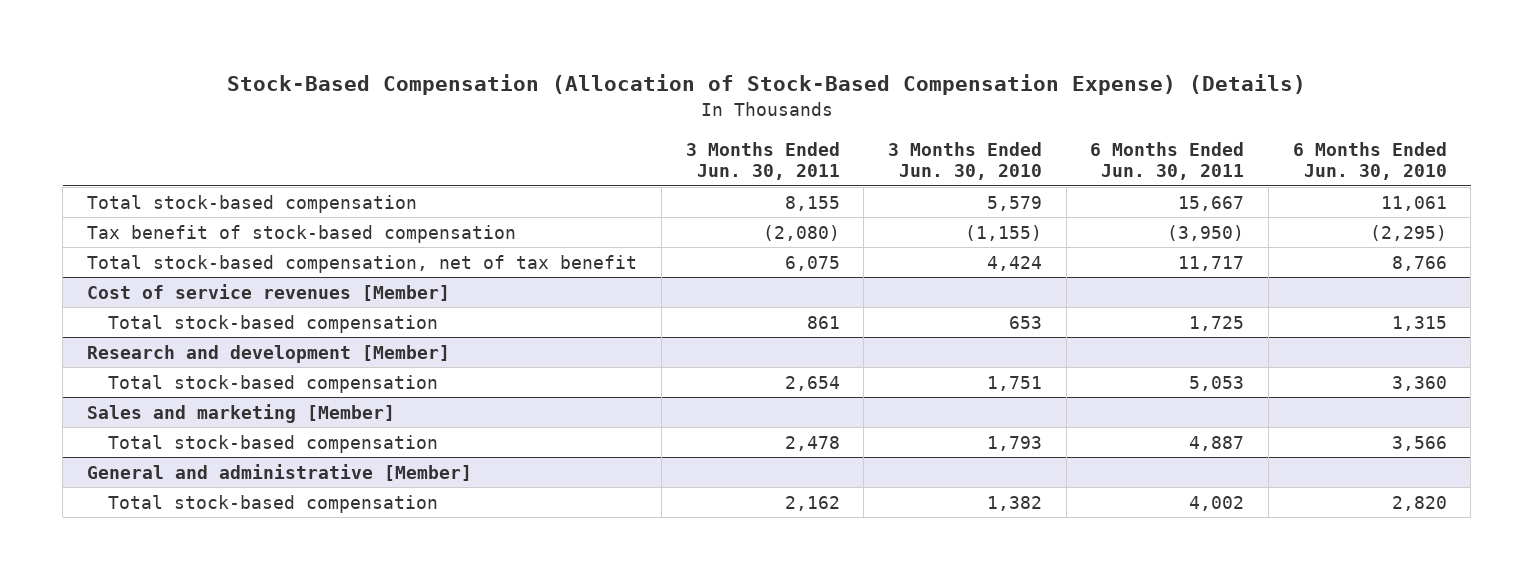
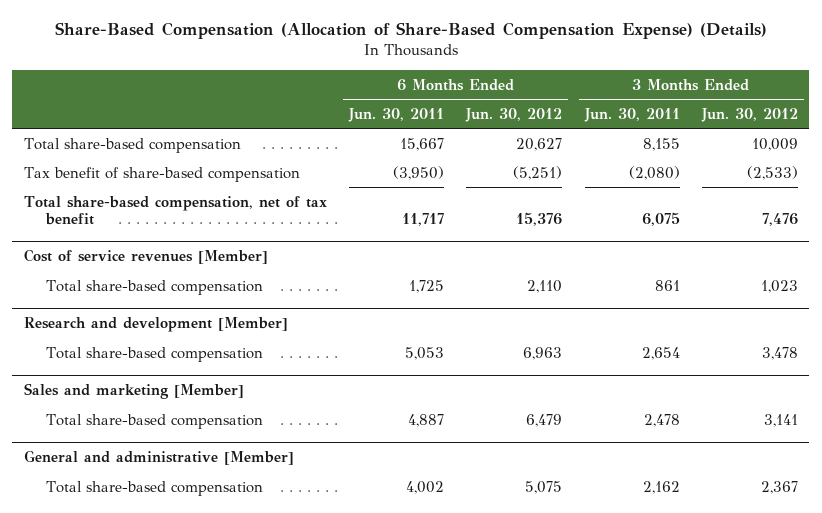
- Stock-Based Compensation (Allocation of Stock-Based Compensation Expense) (Details)
+ Share-Based Compensation (Allocation of Share-Based Compensation Expense) (Details)
- | 3 Months Ended Jun. 30, 2011 | 3 Months Ended Jun. 30, 2010 | 6 Months Ended Jun. 30, 2011 | 6 Months Ended Jun. 30, 2010
+ | 6 Months Ended Jun. 30, 2011 | 6 Months Ended Jun. 30, 2012 | 3 Months Ended Jun. 30, 2011 | 3 Months Ended Jun. 30, 2012
- Total stock-based compensation | 8,155 | 5,579 | 15,667 | 11,061
- Tax benefit of stock-based compensation | (2,080) | (1,155) | (3,950) | (2,295)
- Total stock-based compensation, net of tax benefit | 6,075 | 4,424 | 11,717 | 8,766
+ Total share-based compensation | 15,667 | 20,627 | 8,155 | 10,009
+ Tax benefit of share-based compensation | (3,950) | (5,251) | (2,080) | (2,533)
+ Total share-based compensation, net of tax benefit | 11,717 | 15,376 | 6,075 | 7,476
@ Cost of service revenues [Member]
- Total stock-based compensation | 861 | 653 | 1,725 | 1,315
+ Total share-based compensation | 1,725 | 2,110 | 861 | 1,023
@ Research and development [Member]
- Total stock-based compensation | 2,654 | 1,751 | 5,053 | 3,360
+ Total share-based compensation | 5,053 | 6,963 | 2,654 | 3,478
@ Sales and marketing [Member]
- Total stock-based compensation | 2,478 | 1,793 | 4,887 | 3,566
+ Total share-based compensation | 4,887 | 6,479 | 2,478 | 3,141
@ General and administrative [Member]
- Total stock-based compensation | 2,162 | 1,382 | 4,002 | 2,820
+ Total share-based compensation | 4,002 | 5,075 | 2,162 | 2,367

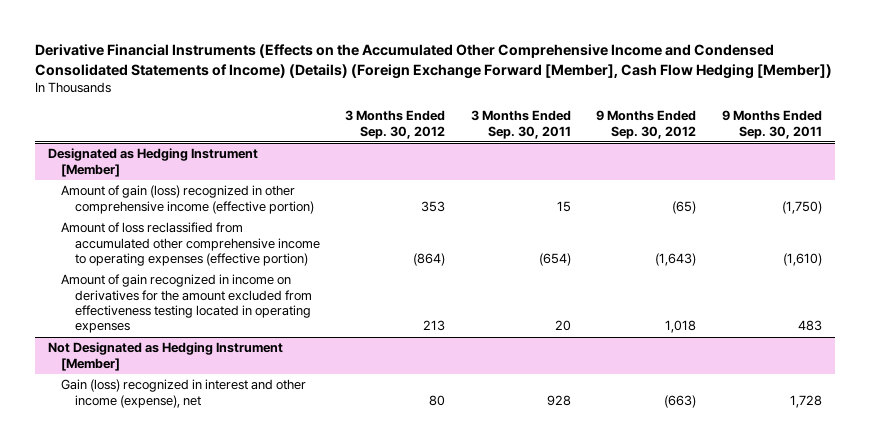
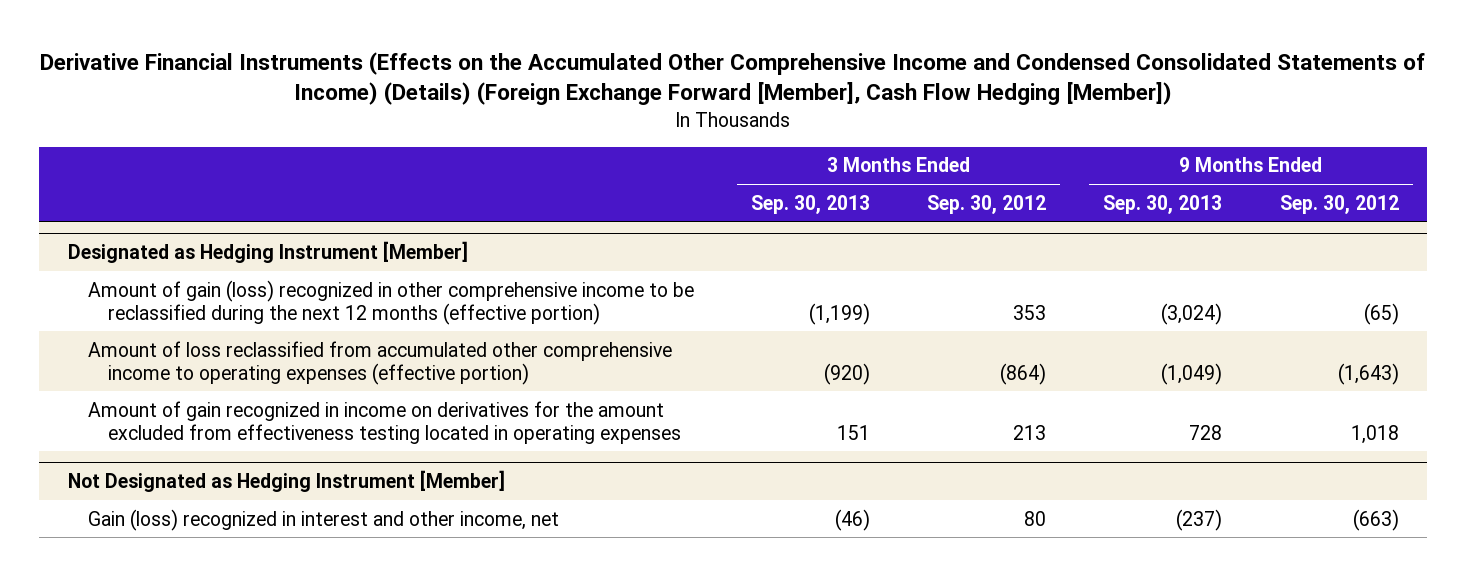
- | 3 Months Ended Sep. 30, 2012 | 3 Months Ended Sep. 30, 2011 | 9 Months Ended Sep. 30, 2012 | 9 Months Ended Sep. 30, 2011
+ | 3 Months Ended Sep. 30, 2013 | 3 Months Ended Sep. 30, 2012 | 9 Months Ended Sep. 30, 2013 | 9 Months Ended Sep. 30, 2012
@ Designated as Hedging Instrument [Member]
- Amount of gain (loss) recognized in other comprehensive income (effective portion) | 353 | 15 | (65) | (1,750)
+ Amount of gain (loss) recognized in other comprehensive income to be reclassified during the next 12 months (effective portion) | (1,199) | 353 | (3,024) | (65)
@ Not Designated as Hedging Instrument [Member]
- Gain (loss) recognized in interest and other income (expense), net | 80 | 928 | (663) | 1,728
+ Gain (loss) recognized in interest and other income, net | (46) | 80 | (237) | (663)

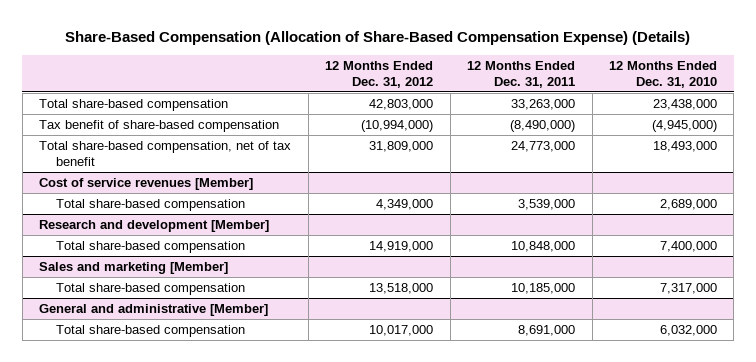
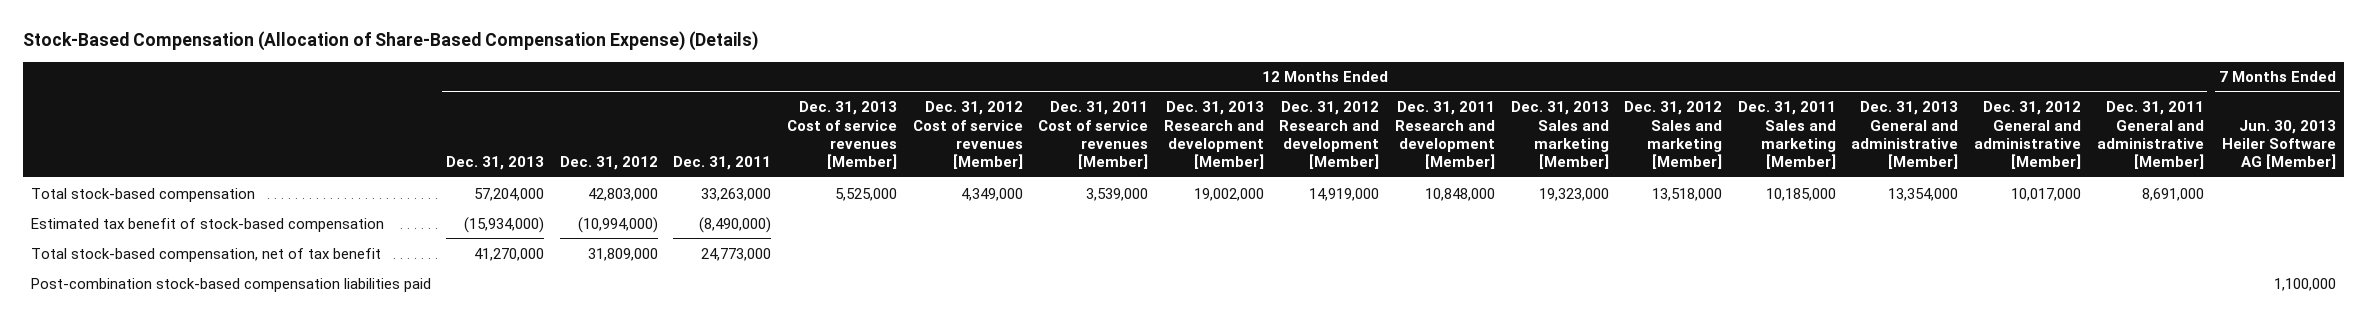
- Share-Based Compensation (Allocation of Share-Based Compensation Expense) (Details)
+ Stock-Based Compensation (Allocation of Share-Based Compensation Expense) (Details)
- | 12 Months Ended Dec. 31, 2012 | 12 Months Ended Dec. 31, 2011 | 12 Months Ended Dec. 31, 2010
+ | 12 Months Ended Dec. 31, 2013 | 12 Months Ended Dec. 31, 2012 | 12 Months Ended Dec. 31, 2011 | 12 Months Ended Dec. 31, 2013 Cost of service revenues [Member] | 12 Months Ended Dec. 31, 2012 Cost of service revenues [Member] | 12 Months Ended Dec. 31, 2011 Cost of service revenues [Member] | 12 Months Ended Dec. 31, 2013 Research and development [Member] | 12 Months Ended Dec. 31, 2012 Research and development [Member] | 12 Months Ended Dec. 31, 2011 Research and development [Member] | 12 Months Ended Dec. 31, 2013 Sales and marketing [Member] | 12 Months Ended Dec. 31, 2012 Sales and marketing [Member] | 12 Months Ended Dec. 31, 2011 Sales and marketing [Member] | 12 Months Ended Dec. 31, 2013 General and administrative [Member] | 12 Months Ended Dec. 31, 2012 General and administrative [Member] | 12 Months Ended Dec. 31, 2011 General and administrative [Member] | 7 Months Ended Jun. 30, 2013 Heiler Software AG [Member]
- Total share-based compensation | 42,803,000 | 33,263,000 | 23,438,000
- Tax benefit of share-based compensation | (10,994,000) | (8,490,000) | (4,945,000)
- Total share-based compensation, net of tax benefit | 31,809,000 | 24,773,000 | 18,493,000
- Cost of service revenues [Member]
- Total share-based compensation | 4,349,000 | 3,539,000 | 2,689,000
- Research and development [Member]
- Total share-based compensation | 14,919,000 | 10,848,000 | 7,400,000
- Sales and marketing [Member]
- Total share-based compensation | 13,518,000 | 10,185,000 | 7,317,000
- General and administrative [Member]
- Total share-based compensation | 10,017,000 | 8,691,000 | 6,032,000
+ Total stock-based compensation | 57,204,000 | 42,803,000 | 33,263,000 | 5,525,000 | 4,349,000 | 3,539,000 | 19,002,000 | 14,919,000 | 10,848,000 | 19,323,000 | 13,518,000 | 10,185,000 | 13,354,000 | 10,017,000 | 8,691,000 |
+ Estimated tax benefit of stock-based compensation | (15,934,000) | (10,994,000) | (8,490,000) | | | | | | | | | | | | |
+ Total stock-based compensation, net of tax benefit | 41,270,000 | 31,809,000 | 24,773,000 | | | | | | | | | | | | |
+ Post-combination stock-based compensation liabilities paid | | | | | | | | | | | | | | | | 1,100,000

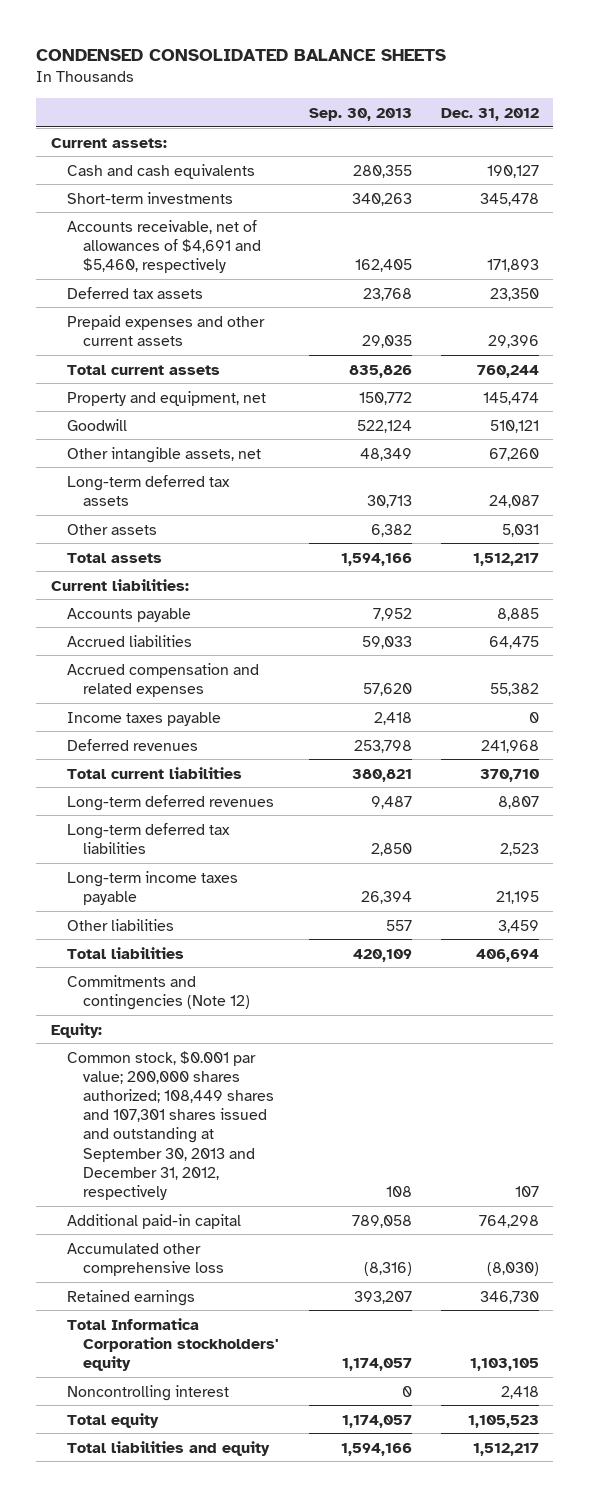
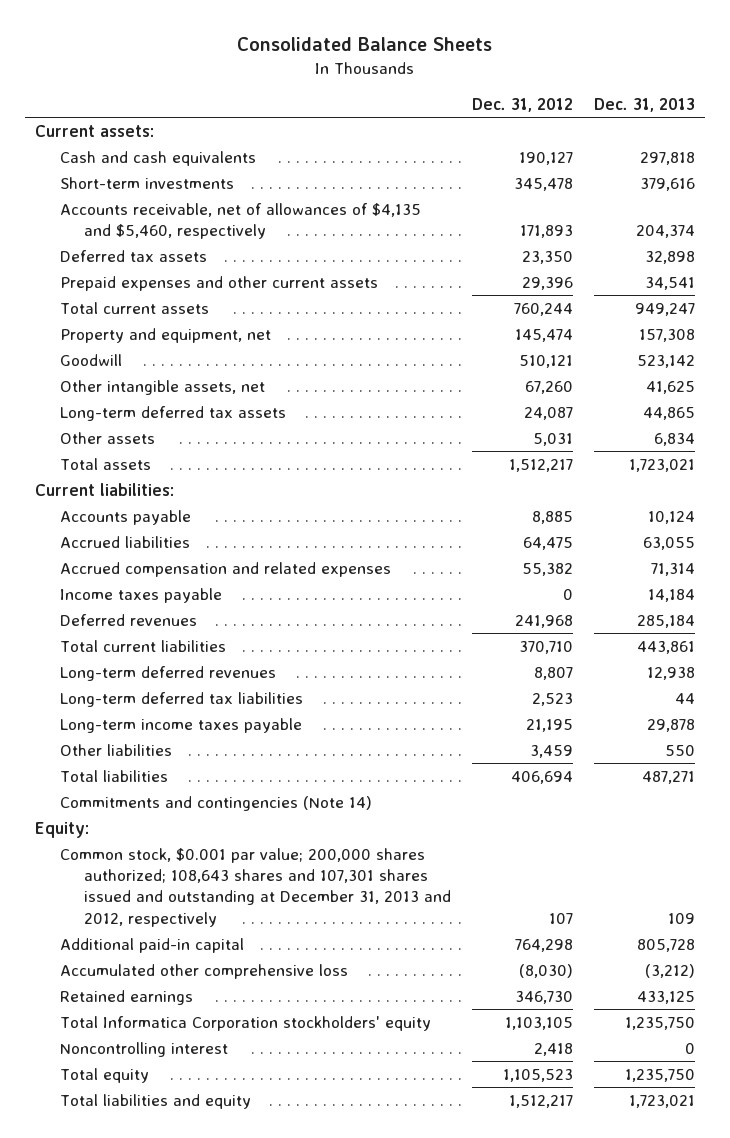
- CONDENSED CONSOLIDATED BALANCE SHEETS
+ Consolidated Balance Sheets
- | Sep. 30, 2013 | Dec. 31, 2012
+ | Dec. 31, 2012 | Dec. 31, 2013
- Accounts receivable, net of allowances of $4,691 and $5,460, respectively | 162,405 | 171,893
+ Accounts receivable, net of allowances of $4,135 and $5,460, respectively | 171,893 | 204,374
- Commitments and contingencies (Note 12)
+ Commitments and contingencies (Note 14)
- Common stock, $0.001 par value; 200,000 shares authorized; 108,449 shares and 107,301 shares issued and outstanding at September 30, 2013 and December 31, 2012, respectively | 108 | 107
+ Common stock, $0.001 par value; 200,000 shares authorized; 108,643 shares and 107,301 shares issued and outstanding at December 31, 2013 and 2012, respectively | 107 | 109

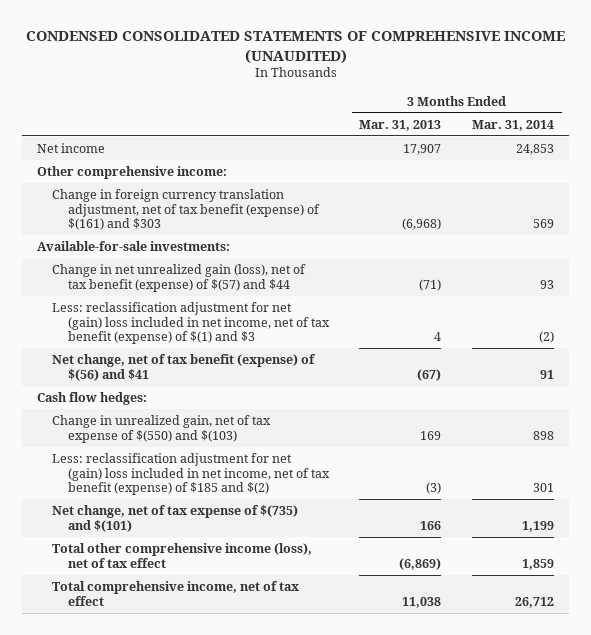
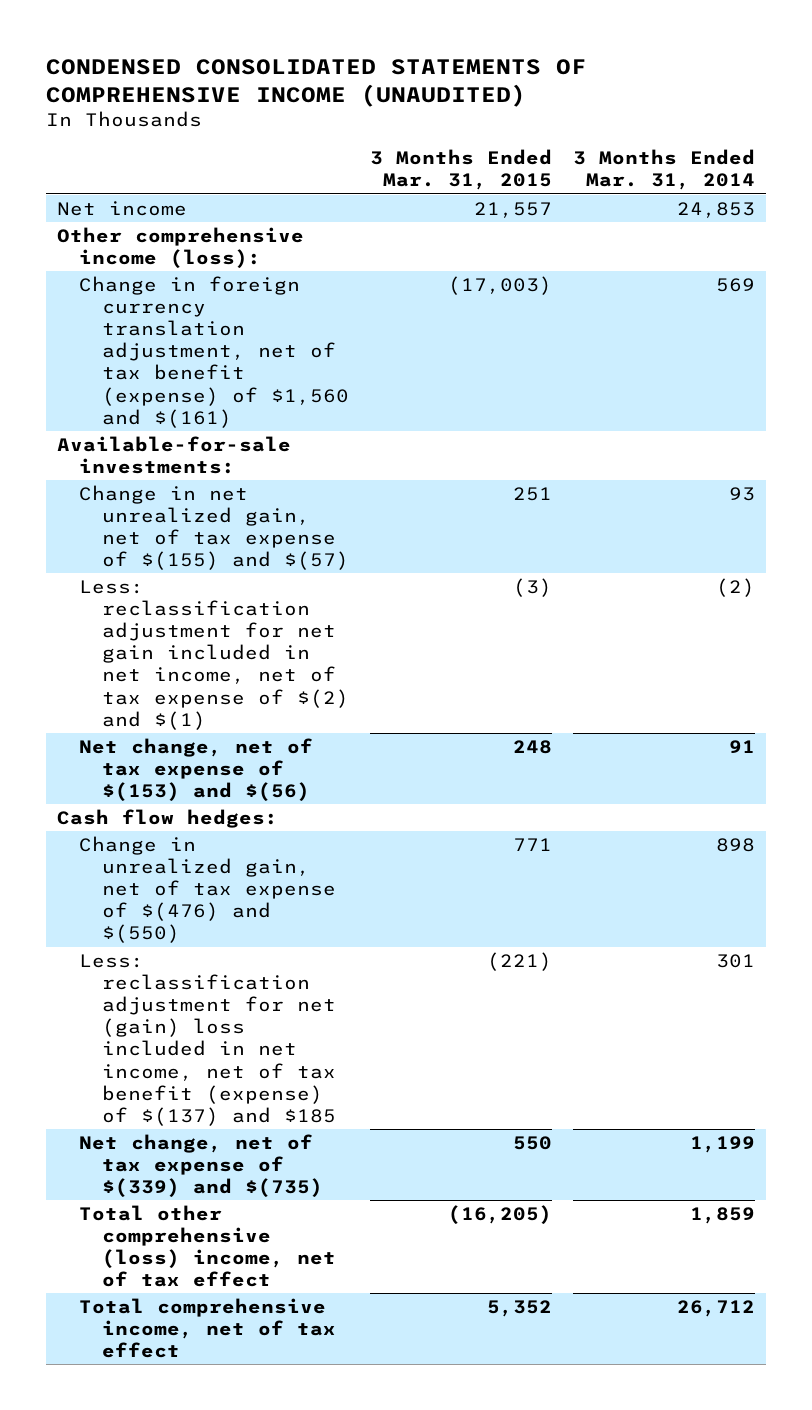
- | 3 Months Ended Mar. 31, 2013 | 3 Months Ended Mar. 31, 2014
+ | 3 Months Ended Mar. 31, 2015 | 3 Months Ended Mar. 31, 2014
- Other comprehensive income:
- Change in foreign currency translation adjustment, net of tax benefit (expense) of $(161) and $303 | (6,968) | 569
+ Other comprehensive income (loss):
+ Change in foreign currency translation adjustment, net of tax benefit (expense) of $1,560 and $(161) | (17,003) | 569
- Change in net unrealized gain (loss), net of tax benefit (expense) of $(57) and $44 | (71) | 93
- Less: reclassification adjustment for net (gain) loss included in net income, net of tax benefit (expense) of $(1) and $3 | 4 | (2)
- Net change, net of tax benefit (expense) of $(56) and $41 | (67) | 91
+ Change in net unrealized gain, net of tax expense of $(155) and $(57) | 251 | 93
+ Less: reclassification adjustment for net gain included in net income, net of tax expense of $(2) and $(1) | (3) | (2)
+ Net change, net of tax expense of $(153) and $(56) | 248 | 91
- Change in unrealized gain, net of tax expense of $(550) and $(103) | 169 | 898
- Less: reclassification adjustment for net (gain) loss included in net income, net of tax benefit (expense) of $185 and $(2) | (3) | 301
- Net change, net of tax expense of $(735) and $(101) | 166 | 1,199
- Total other comprehensive income (loss), net of tax effect | (6,869) | 1,859
+ Change in unrealized gain, net of tax expense of $(476) and $(550) | 771 | 898
+ Less: reclassification adjustment for net (gain) loss included in net income, net of tax benefit (expense) of $(137) and $185 | (221) | 301
+ Net change, net of tax expense of $(339) and $(735) | 550 | 1,199
+ Total other comprehensive (loss) income, net of tax effect | (16,205) | 1,859

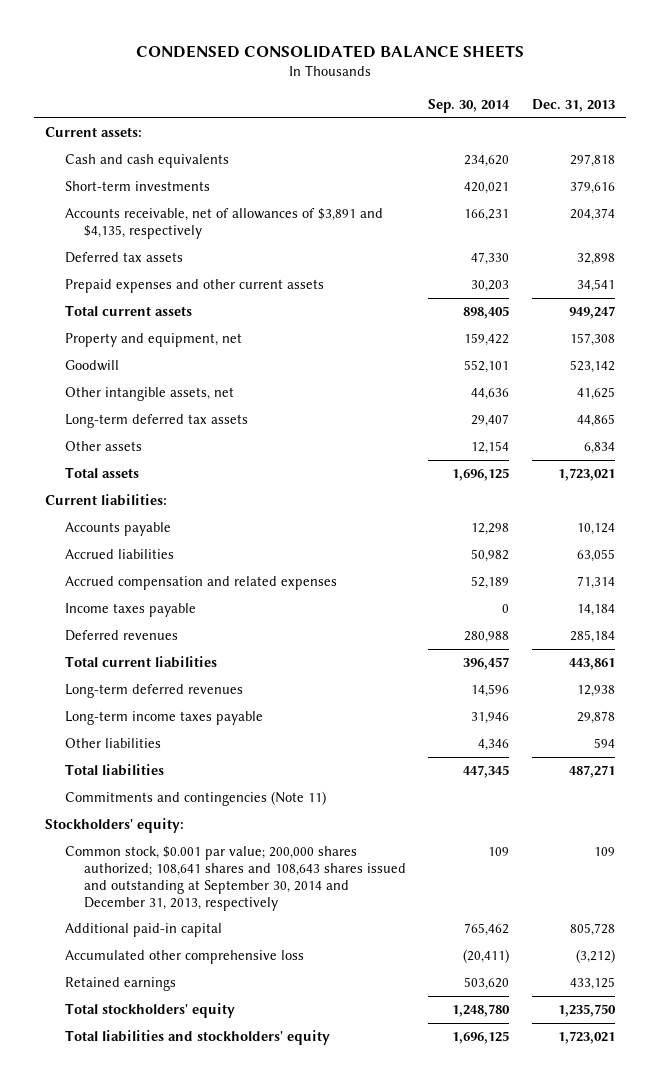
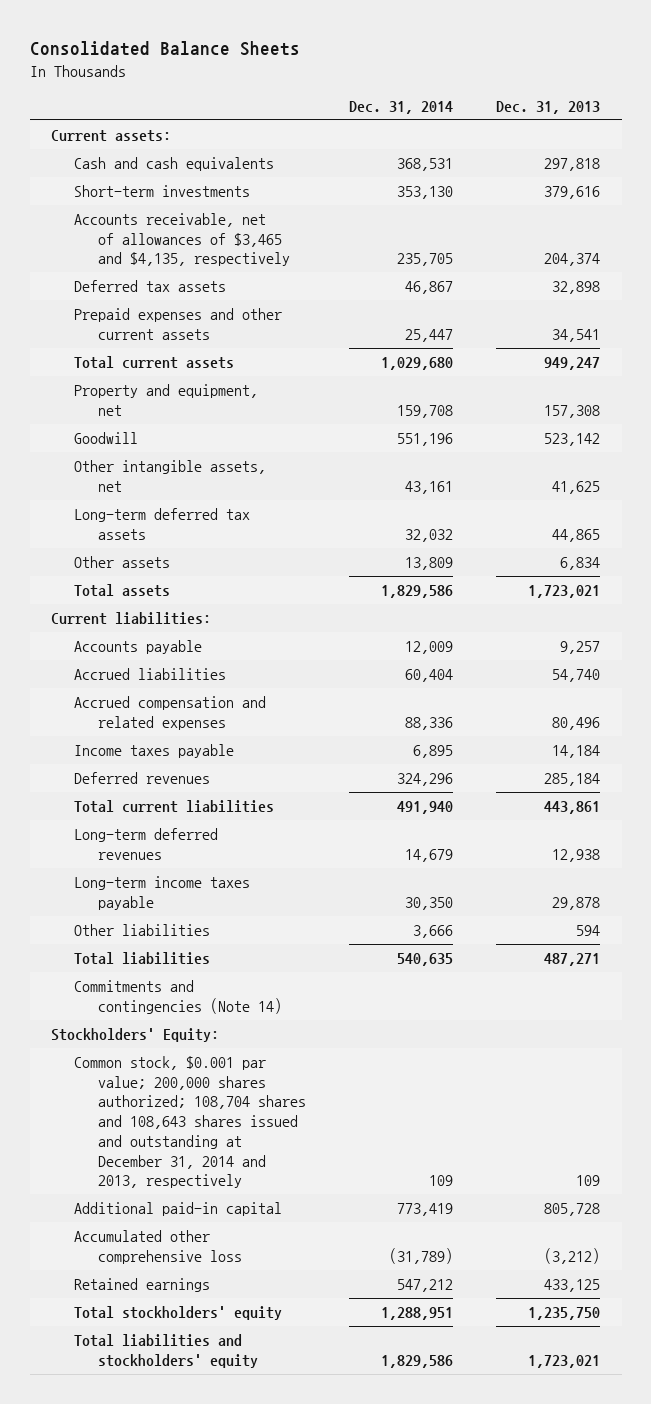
- CONDENSED CONSOLIDATED BALANCE SHEETS
+ Consolidated Balance Sheets
- | Sep. 30, 2014 | Dec. 31, 2013
+ | Dec. 31, 2014 | Dec. 31, 2013
- Accounts receivable, net of allowances of $3,891 and $4,135, respectively | 166,231 | 204,374
+ Accounts receivable, net of allowances of $3,465 and $4,135, respectively | 235,705 | 204,374
- Accounts payable | 12,298 | 10,124
- Accrued liabilities | 50,982 | 63,055
- Accrued compensation and related expenses | 52,189 | 71,314
+ Accounts payable | 12,009 | 9,257
+ Accrued liabilities | 60,404 | 54,740
+ Accrued compensation and related expenses | 88,336 | 80,496
- Commitments and contingencies (Note 11)
- Stockholders' equity:
- Common stock, $0.001 par value; 200,000 shares authorized; 108,641 shares and 108,643 shares issued and outstanding at September 30, 2014 and December 31, 2013, respectively | 109 | 109
+ Commitments and contingencies (Note 14)
+ Stockholders' Equity:
+ Common stock, $0.001 par value; 200,000 shares authorized; 108,704 shares and 108,643 shares issued and outstanding at December 31, 2014 and 2013, respectively | 109 | 109

